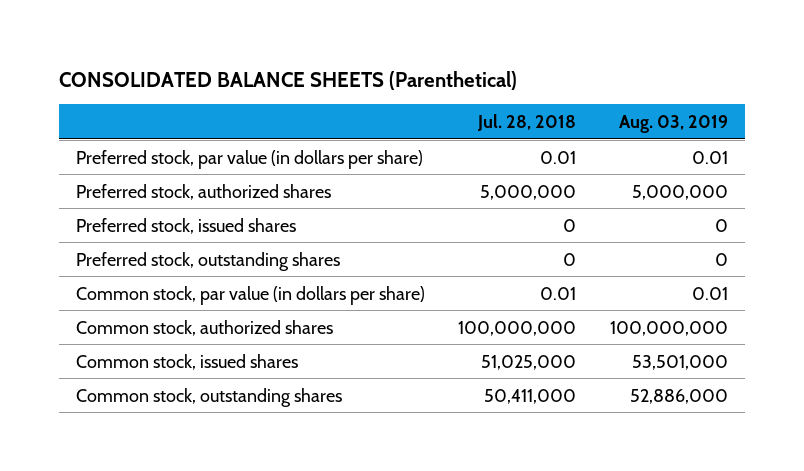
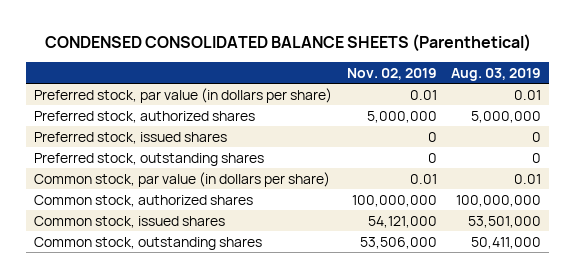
- CONSOLIDATED BALANCE SHEETS (Parenthetical)
+ CONDENSED CONSOLIDATED BALANCE SHEETS (Parenthetical)
- | Jul. 28, 2018 | Aug. 03, 2019
+ | Nov. 02, 2019 | Aug. 03, 2019
- Common stock, outstanding shares | 50,411,000 | 52,886,000
+ Common stock, outstanding shares | 53,506,000 | 50,411,000

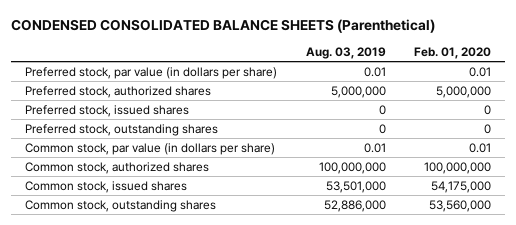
- | Nov. 02, 2019 | Aug. 03, 2019
+ | Aug. 03, 2019 | Feb. 01, 2020
- Common stock, outstanding shares | 53,506,000 | 50,411,000
+ Common stock, outstanding shares | 52,886,000 | 53,560,000

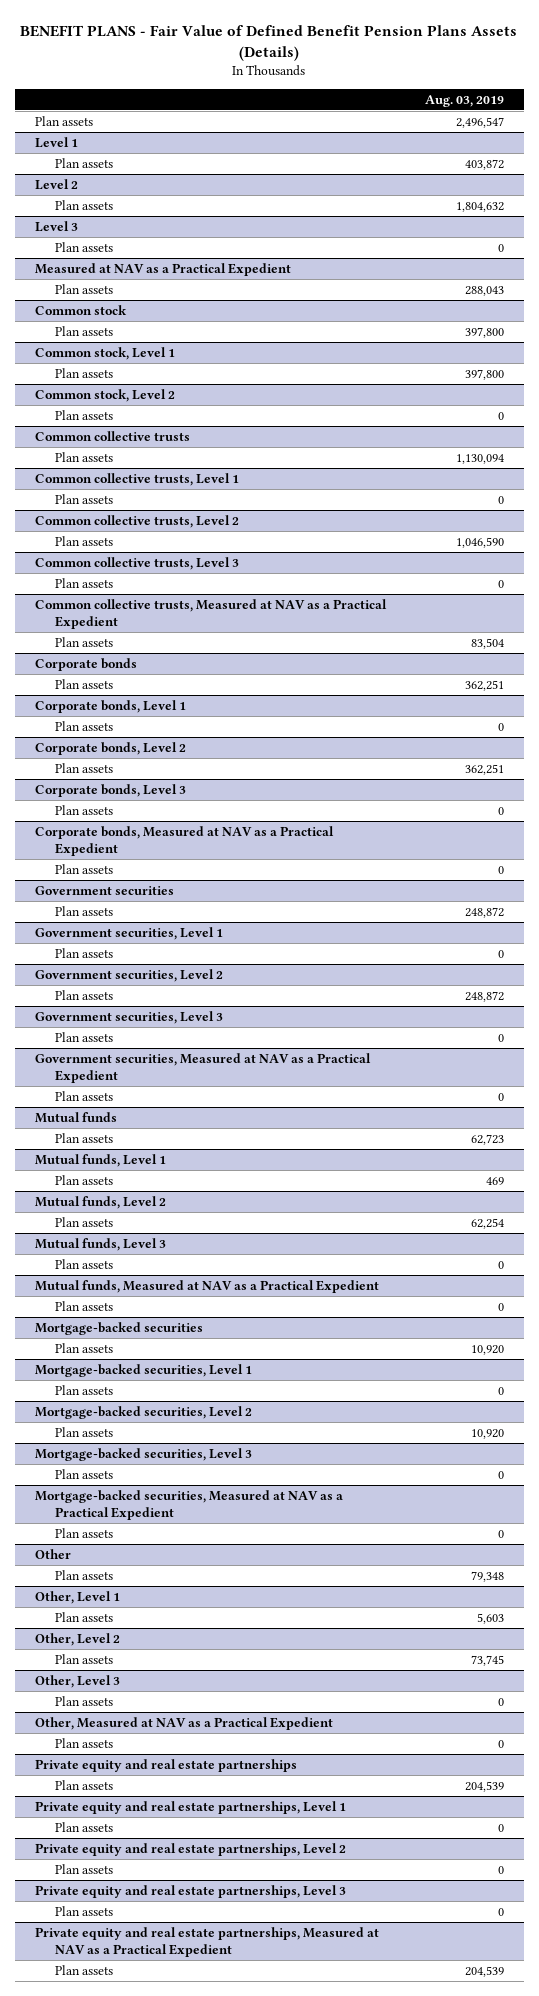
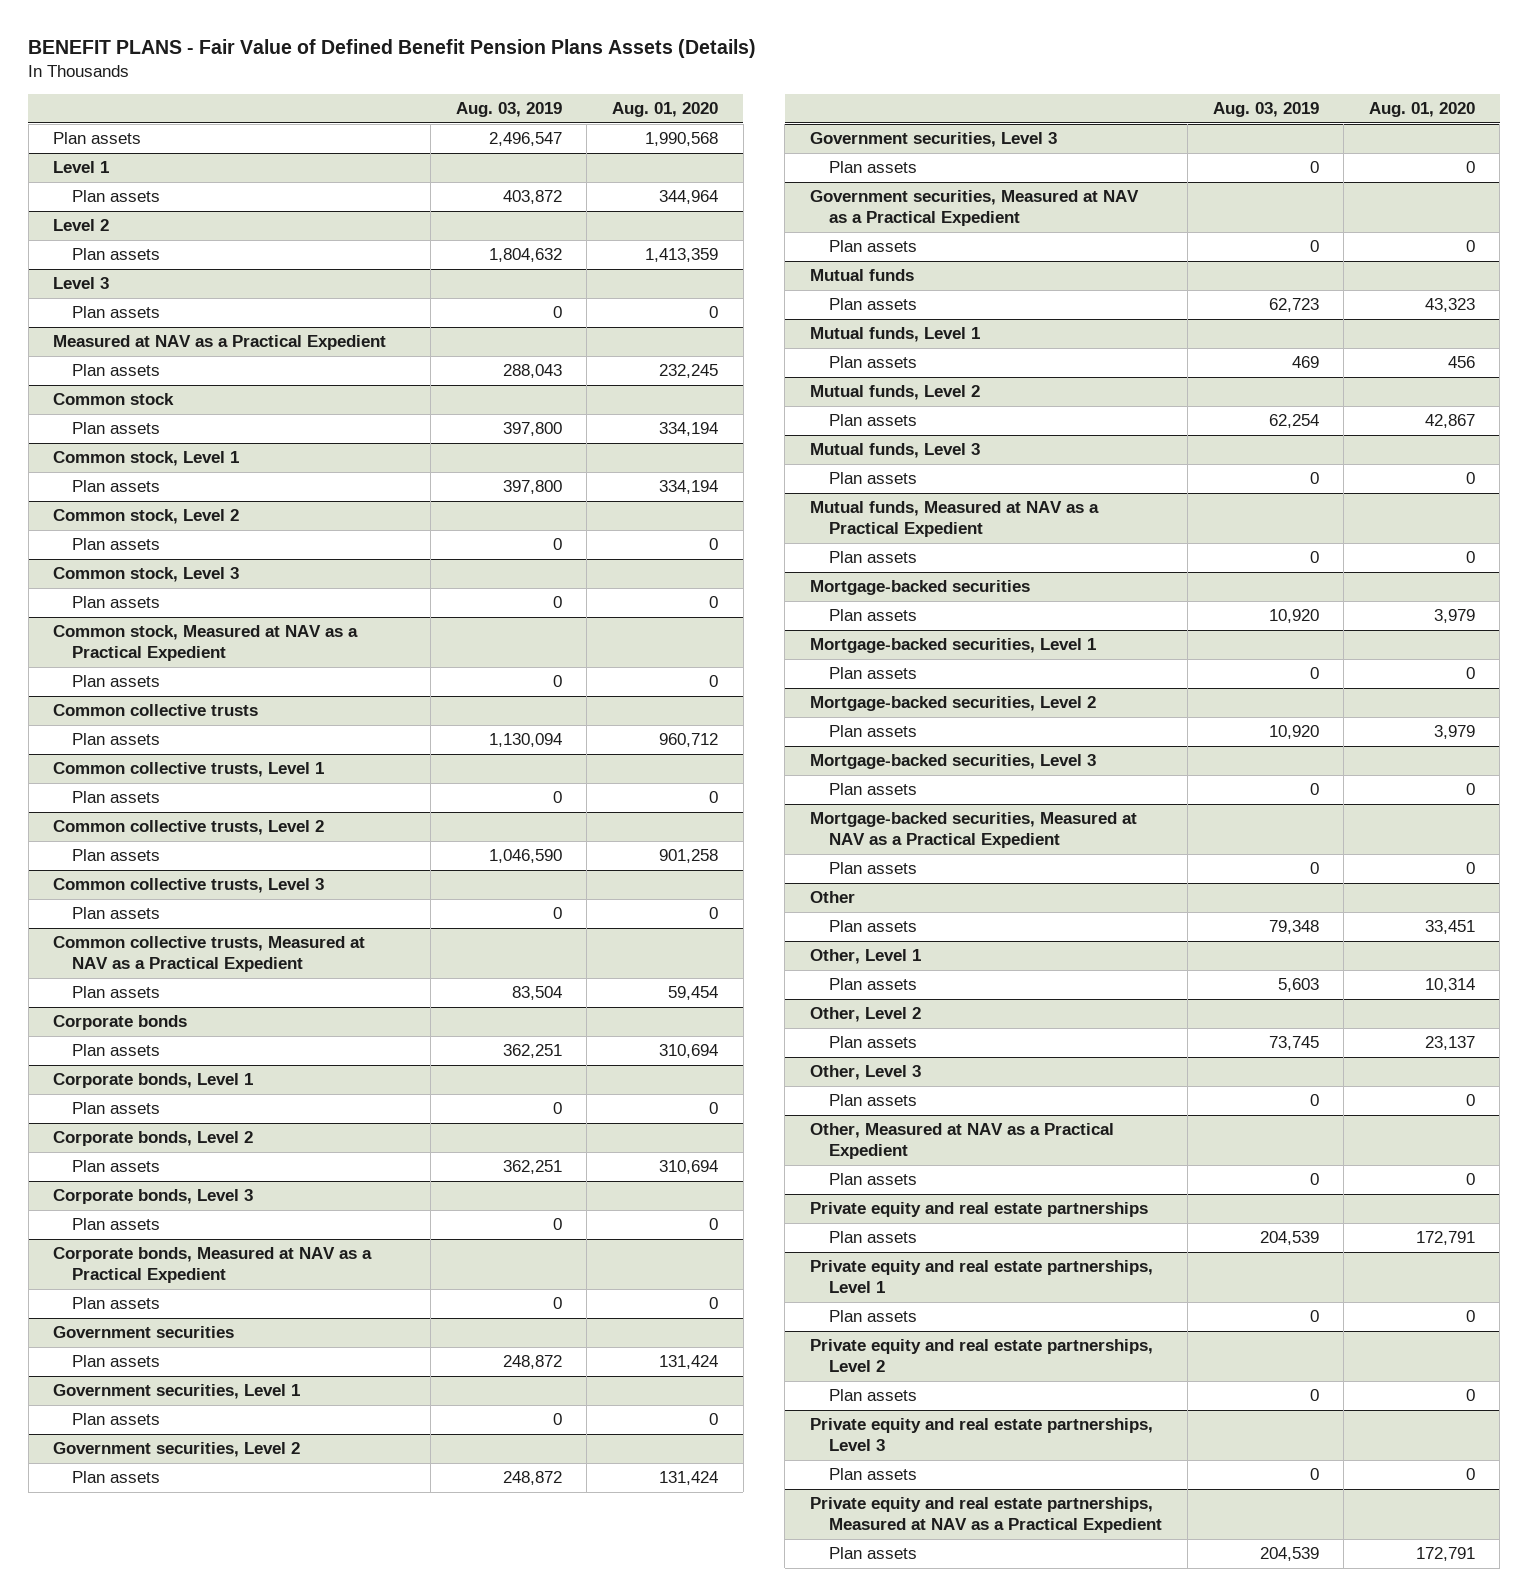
- | Aug. 03, 2019
+ | Aug. 03, 2019 | Aug. 01, 2020
+ Common stock, Level 3
+ Plan assets | 0 | 0
+ Common stock, Measured at NAV as a Practical Expedient
+ Plan assets | 0 | 0

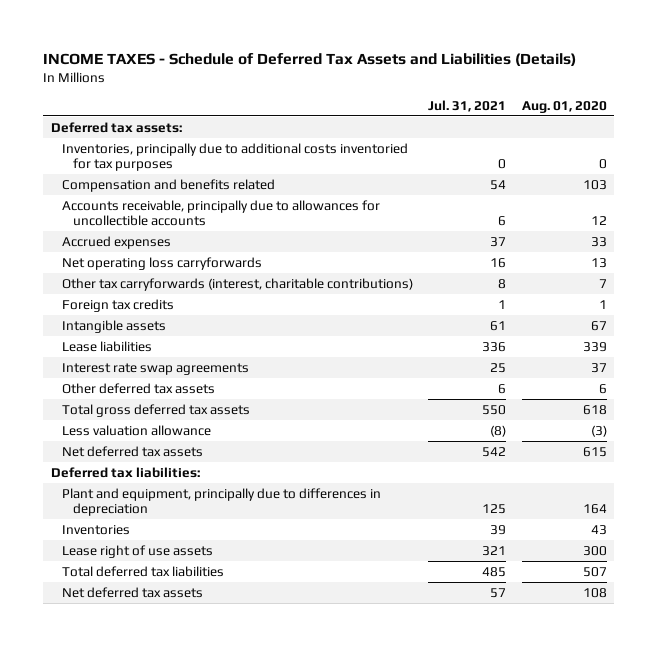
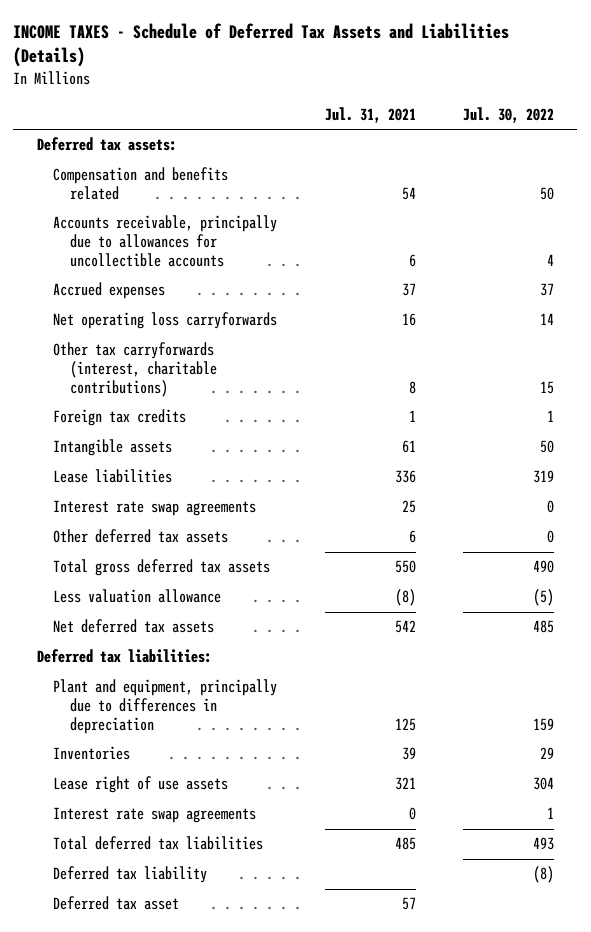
- | Jul. 31, 2021 | Aug. 01, 2020
+ | Jul. 31, 2021 | Jul. 30, 2022
- Inventories, principally due to additional costs inventoried for tax purposes | 0 | 0
+ Interest rate swap agreements | 0 | 1
- Net deferred tax assets | 57 | 108
+ Deferred tax liability | | (8)
+ Deferred tax asset | 57 |

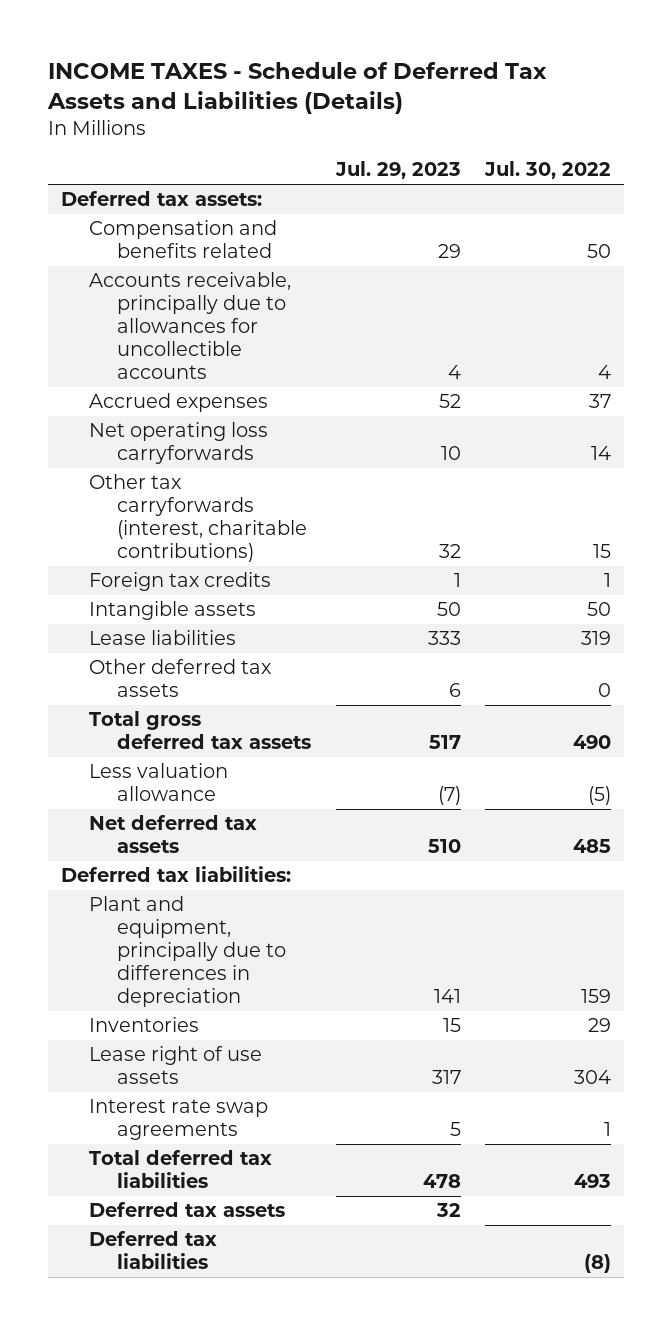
- | Jul. 31, 2021 | Jul. 30, 2022
+ | Jul. 29, 2023 | Jul. 30, 2022
- Interest rate swap agreements | 25 | 0
- Deferred tax liability | | (8)
- Deferred tax asset | 57 |
+ Deferred tax assets | 32 |
+ Deferred tax liabilities | | (8)

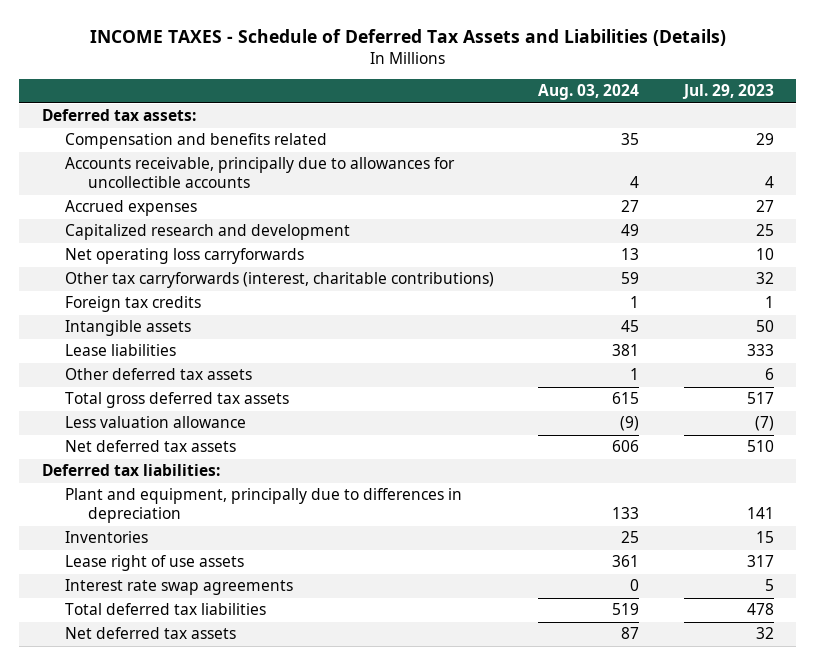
- | Jul. 29, 2023 | Jul. 30, 2022
+ | Aug. 03, 2024 | Jul. 29, 2023
- Accrued expenses | 52 | 37
+ Accrued expenses | 27 | 27
+ Capitalized research and development | 49 | 25
- Deferred tax assets | 32 |
- Deferred tax liabilities | | (8)
+ Net deferred tax assets | 87 | 32

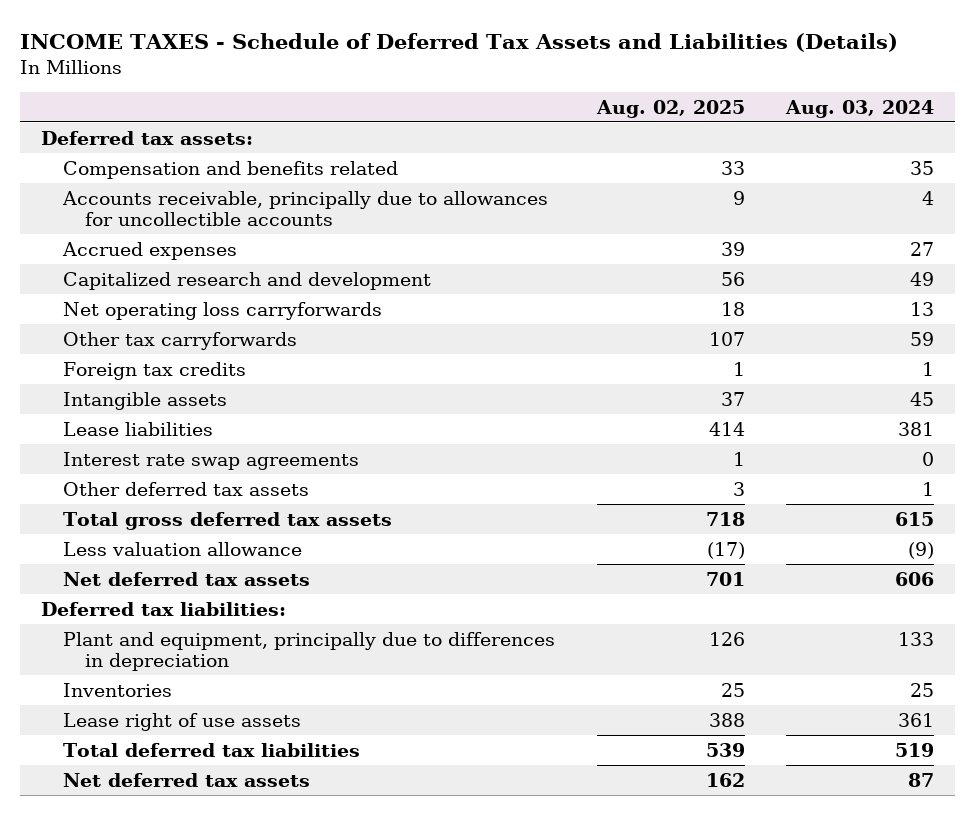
- | Aug. 03, 2024 | Jul. 29, 2023
+ | Aug. 02, 2025 | Aug. 03, 2024
- Other tax carryforwards (interest, charitable contributions) | 59 | 32
+ Other tax carryforwards | 107 | 59
moved up: Interest rate swap agreements | 1 | 0

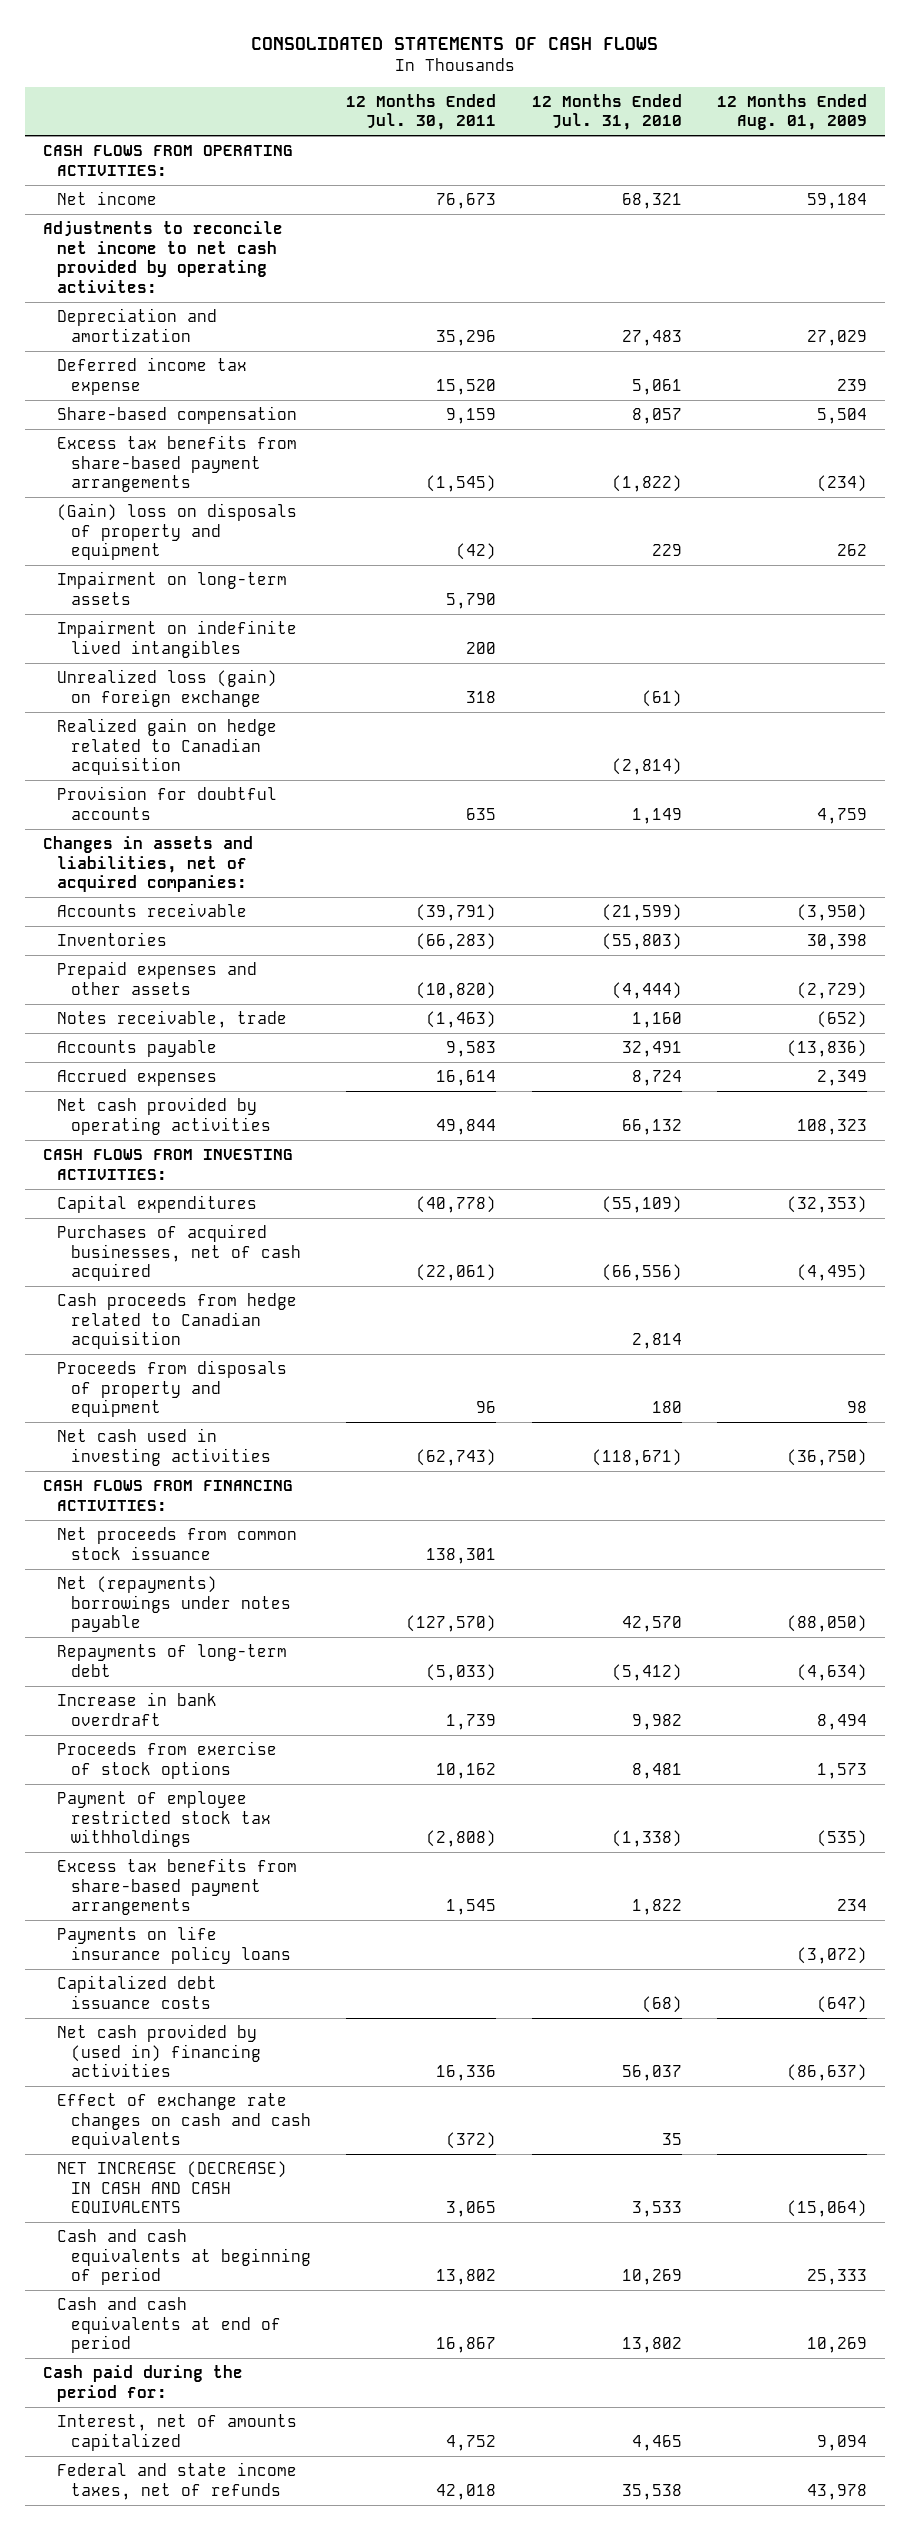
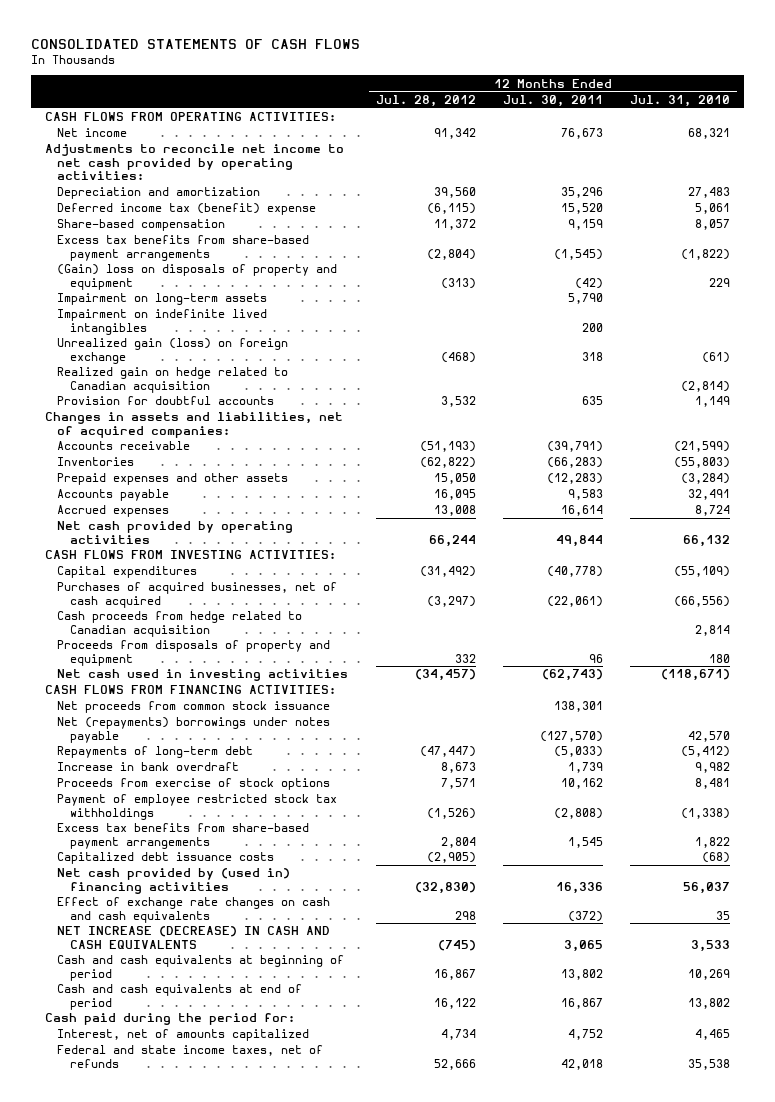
- | 12 Months Ended Jul. 30, 2011 | 12 Months Ended Jul. 31, 2010 | 12 Months Ended Aug. 01, 2009
+ | 12 Months Ended Jul. 28, 2012 | 12 Months Ended Jul. 30, 2011 | 12 Months Ended Jul. 31, 2010
- Adjustments to reconcile net income to net cash provided by operating activites:
+ Adjustments to reconcile net income to net cash provided by operating activities:
- Deferred income tax expense | 15,520 | 5,061 | 239
+ Deferred income tax (benefit) expense | (6,115) | 15,520 | 5,061
- Unrealized loss (gain) on foreign exchange | 318 | (61) |
+ Unrealized gain (loss) on foreign exchange | (468) | 318 | (61)
- Prepaid expenses and other assets | (10,820) | (4,444) | (2,729)
- Notes receivable, trade | (1,463) | 1,160 | (652)
+ Prepaid expenses and other assets | 15,050 | (12,283) | (3,284)
- Payments on life insurance policy loans | | | (3,072)

